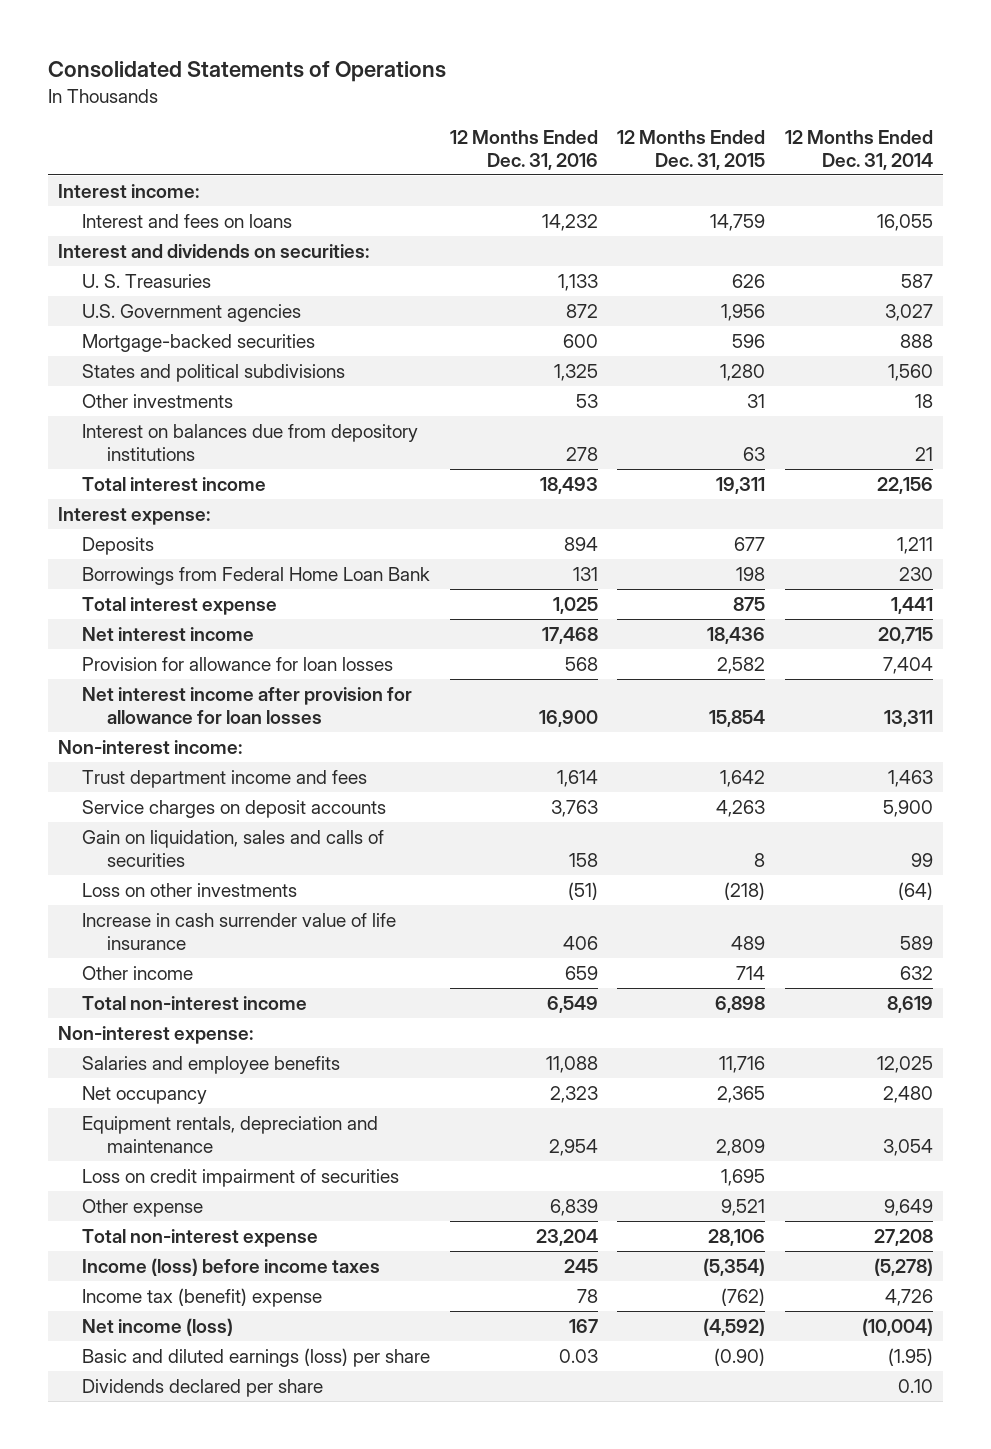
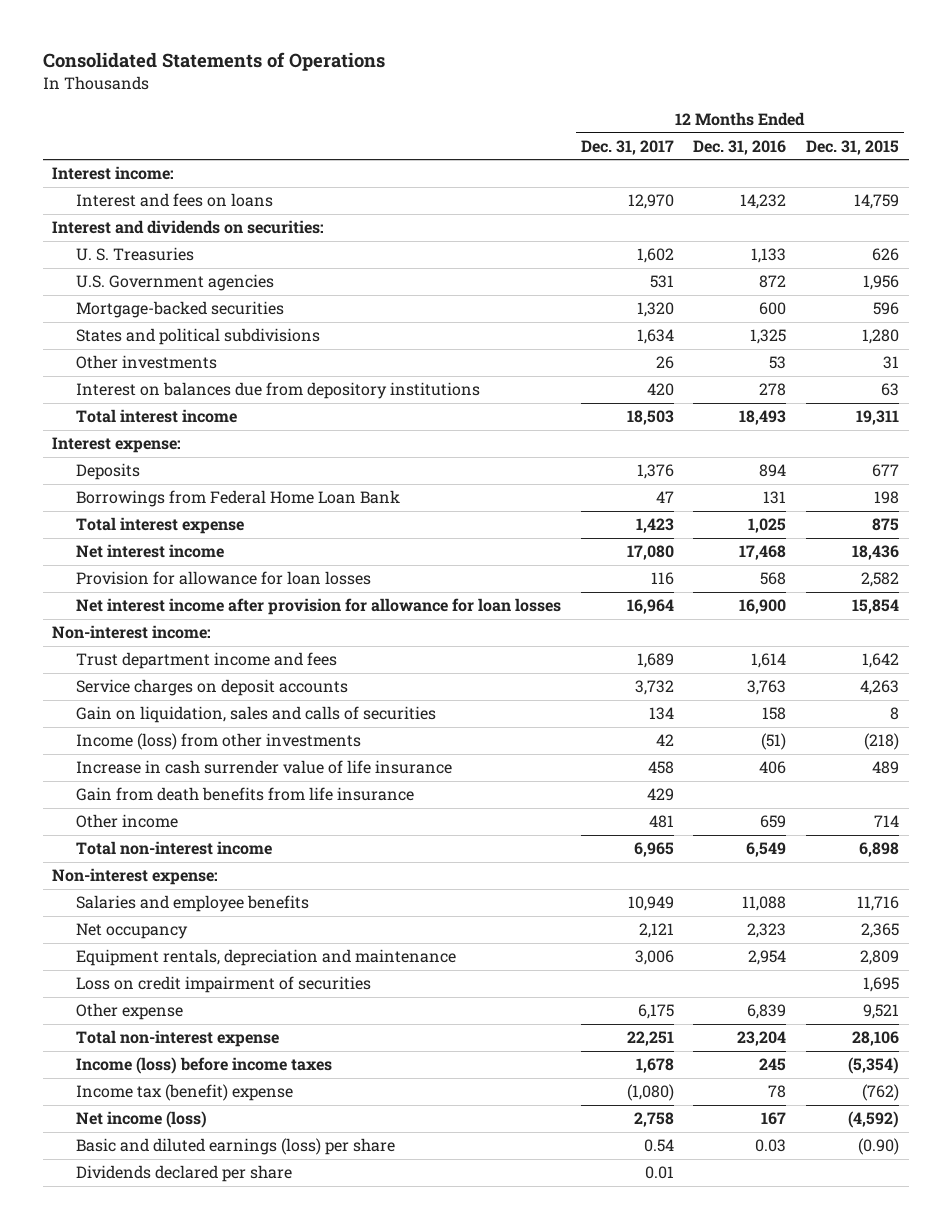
- | 12 Months Ended Dec. 31, 2016 | 12 Months Ended Dec. 31, 2015 | 12 Months Ended Dec. 31, 2014
+ | 12 Months Ended Dec. 31, 2017 | 12 Months Ended Dec. 31, 2016 | 12 Months Ended Dec. 31, 2015
- Loss on other investments | (51) | (218) | (64)
+ Income (loss) from other investments | 42 | (51) | (218)
+ Gain from death benefits from life insurance | 429 | |

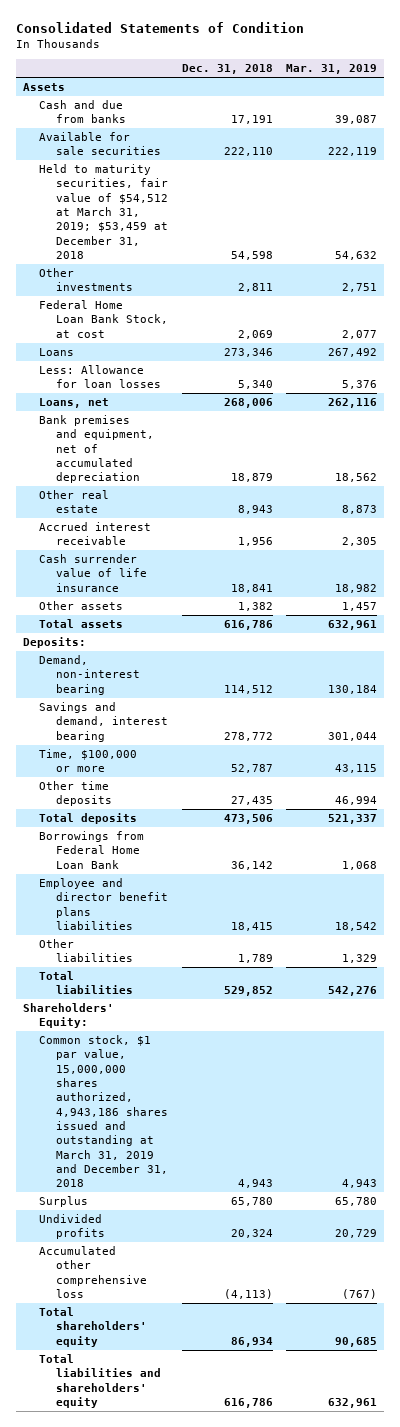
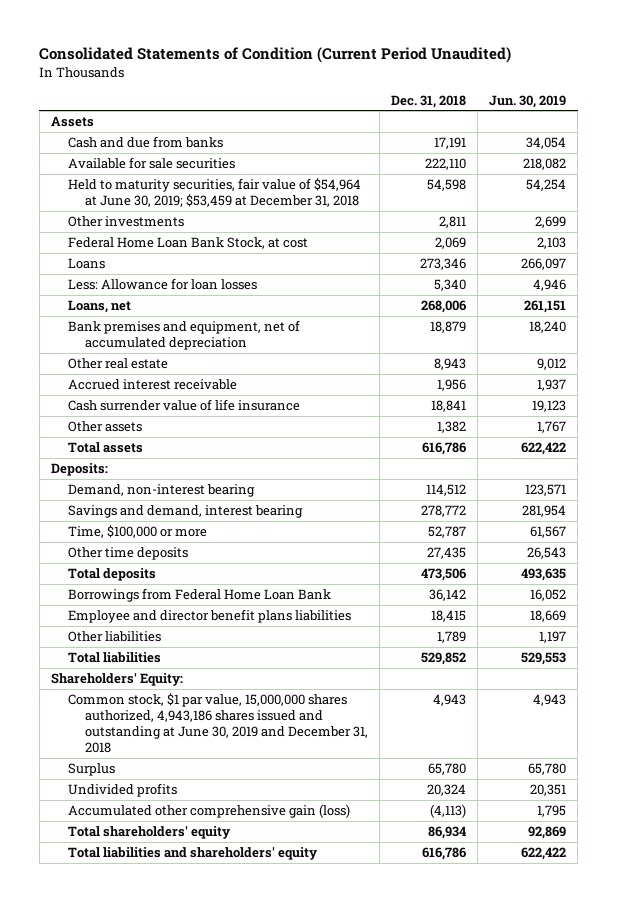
- Consolidated Statements of Condition
+ Consolidated Statements of Condition (Current Period Unaudited)
- | Dec. 31, 2018 | Mar. 31, 2019
+ | Dec. 31, 2018 | Jun. 30, 2019
- Held to maturity securities, fair value of $54,512 at March 31, 2019; $53,459 at December 31, 2018 | 54,598 | 54,632
+ Held to maturity securities, fair value of $54,964 at June 30, 2019; $53,459 at December 31, 2018 | 54,598 | 54,254
- Common stock, $1 par value, 15,000,000 shares authorized, 4,943,186 shares issued and outstanding at March 31, 2019 and December 31, 2018 | 4,943 | 4,943
+ Common stock, $1 par value, 15,000,000 shares authorized, 4,943,186 shares issued and outstanding at June 30, 2019 and December 31, 2018 | 4,943 | 4,943
- Accumulated other comprehensive loss | (4,113) | (767)
+ Accumulated other comprehensive gain (loss) | (4,113) | 1,795

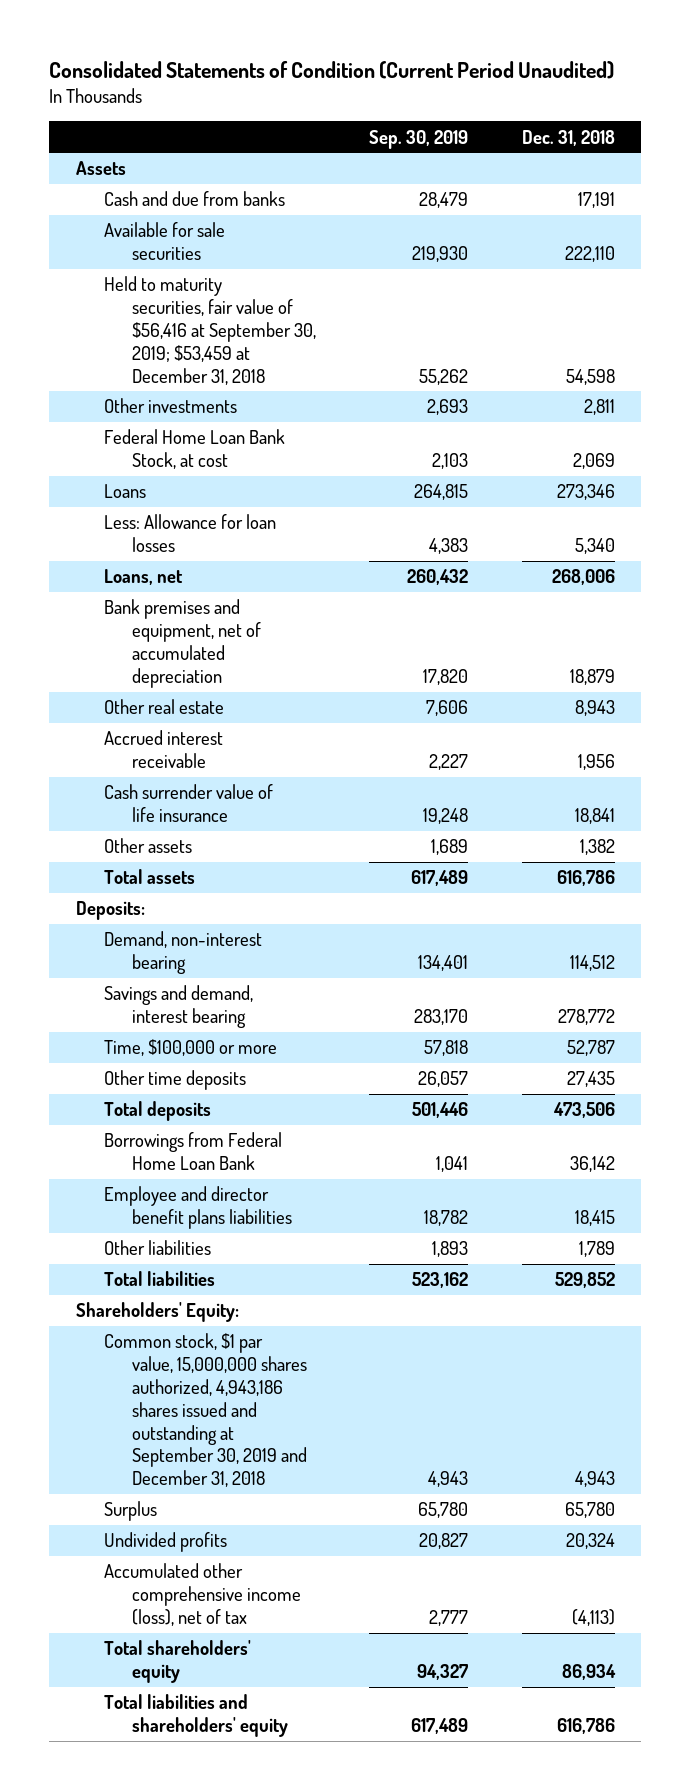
- | Dec. 31, 2018 | Jun. 30, 2019
+ | Sep. 30, 2019 | Dec. 31, 2018
- Held to maturity securities, fair value of $54,964 at June 30, 2019; $53,459 at December 31, 2018 | 54,598 | 54,254
+ Held to maturity securities, fair value of $56,416 at September 30, 2019; $53,459 at December 31, 2018 | 55,262 | 54,598
- Common stock, $1 par value, 15,000,000 shares authorized, 4,943,186 shares issued and outstanding at June 30, 2019 and December 31, 2018 | 4,943 | 4,943
+ Common stock, $1 par value, 15,000,000 shares authorized, 4,943,186 shares issued and outstanding at September 30, 2019 and December 31, 2018 | 4,943 | 4,943
- Accumulated other comprehensive gain (loss) | (4,113) | 1,795
+ Accumulated other comprehensive income (loss), net of tax | 2,777 | (4,113)

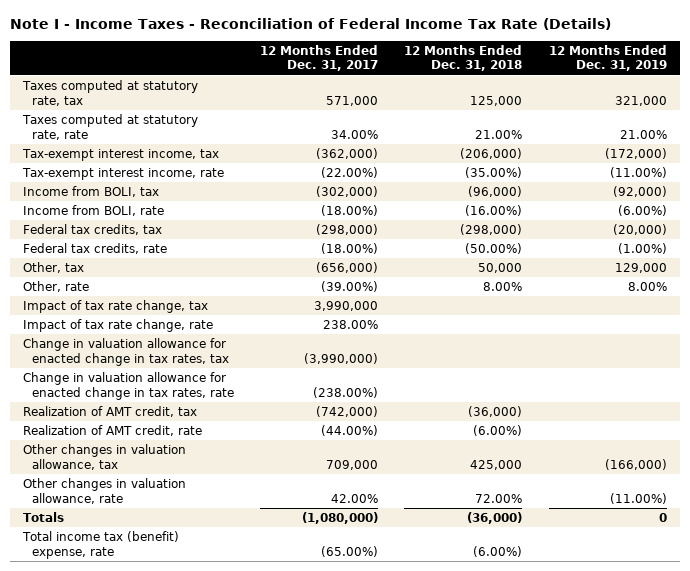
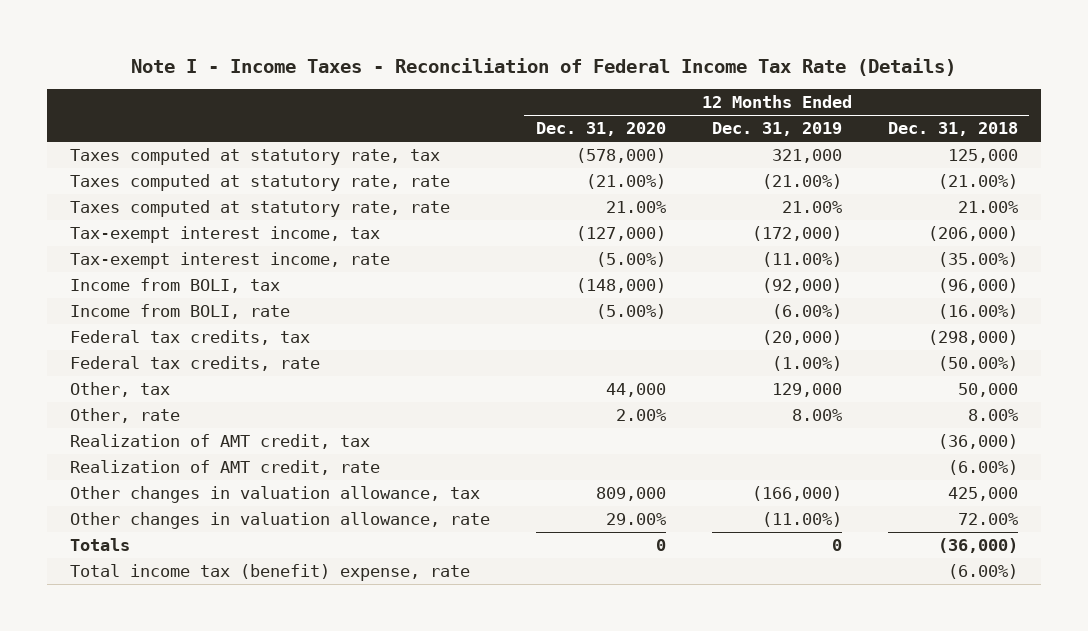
- | 12 Months Ended Dec. 31, 2017 | 12 Months Ended Dec. 31, 2018 | 12 Months Ended Dec. 31, 2019
+ | 12 Months Ended Dec. 31, 2020 | 12 Months Ended Dec. 31, 2019 | 12 Months Ended Dec. 31, 2018
+ Taxes computed at statutory rate, rate | (21.00%) | (21.00%) | (21.00%)
- Impact of tax rate change, tax | 3,990,000 | |
- Impact of tax rate change, rate | 238.00% | |
- Change in valuation allowance for enacted change in tax rates, tax | (3,990,000) | |
- Change in valuation allowance for enacted change in tax rates, rate | (238.00%) | |

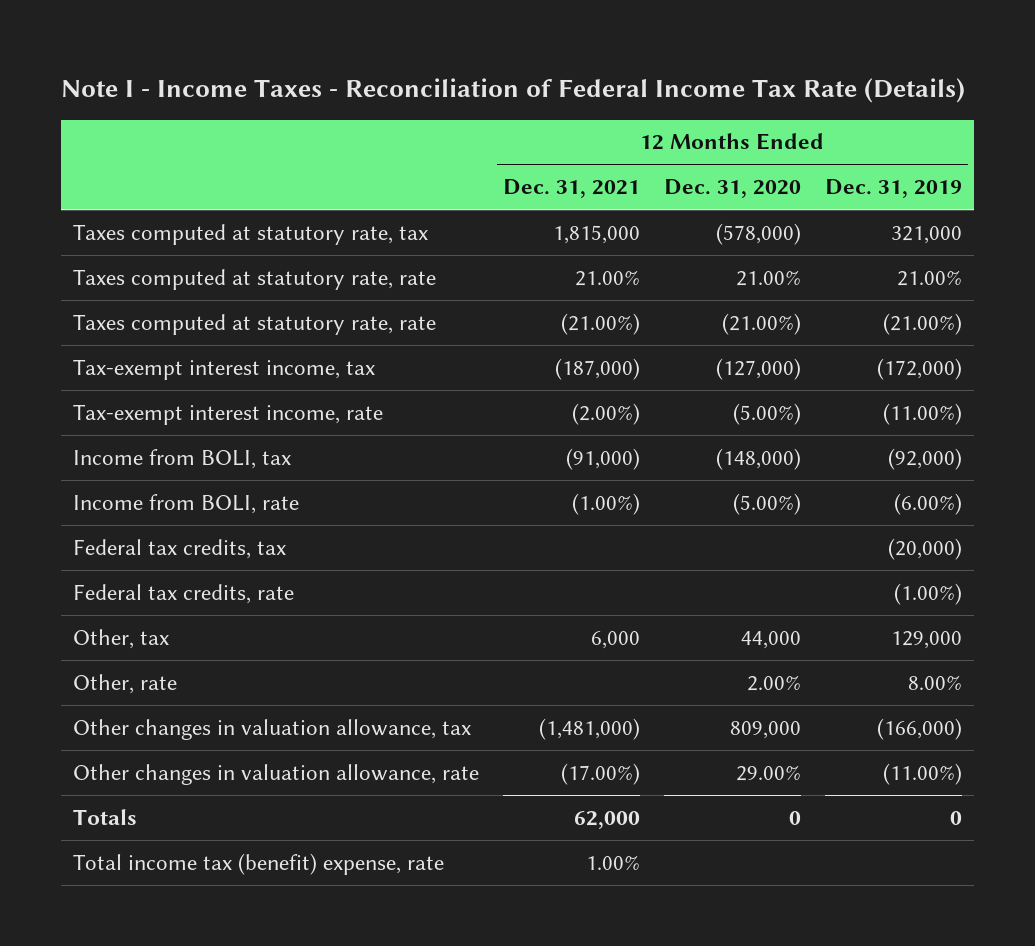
- | 12 Months Ended Dec. 31, 2020 | 12 Months Ended Dec. 31, 2019 | 12 Months Ended Dec. 31, 2018
+ | 12 Months Ended Dec. 31, 2021 | 12 Months Ended Dec. 31, 2020 | 12 Months Ended Dec. 31, 2019
moved down: Taxes computed at statutory rate, rate | (21.00%) | (21.00%) | (21.00%)
- Realization of AMT credit, tax | | | (36,000)
- Realization of AMT credit, rate | | | (6.00%)

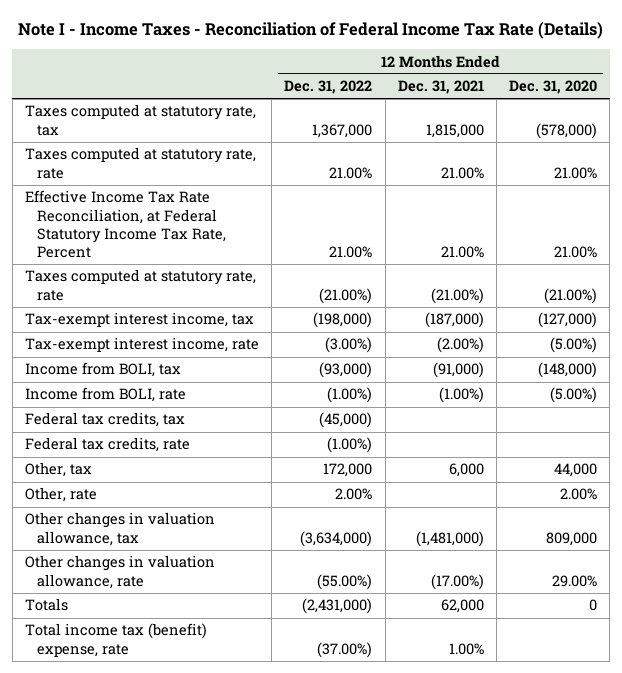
- | 12 Months Ended Dec. 31, 2021 | 12 Months Ended Dec. 31, 2020 | 12 Months Ended Dec. 31, 2019
+ | 12 Months Ended Dec. 31, 2022 | 12 Months Ended Dec. 31, 2021 | 12 Months Ended Dec. 31, 2020
+ Effective Income Tax Rate Reconciliation, at Federal Statutory Income Tax Rate, Percent | 21.00% | 21.00% | 21.00%

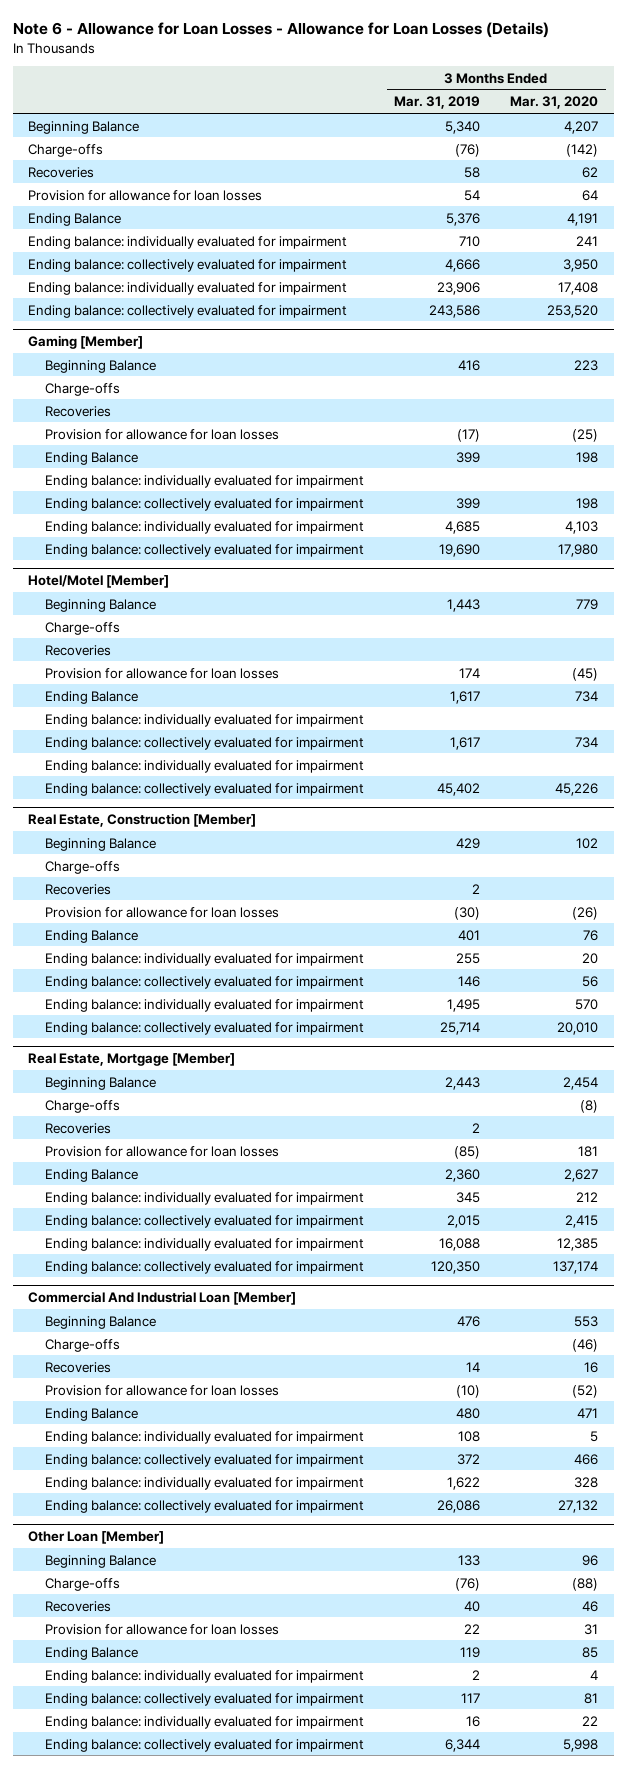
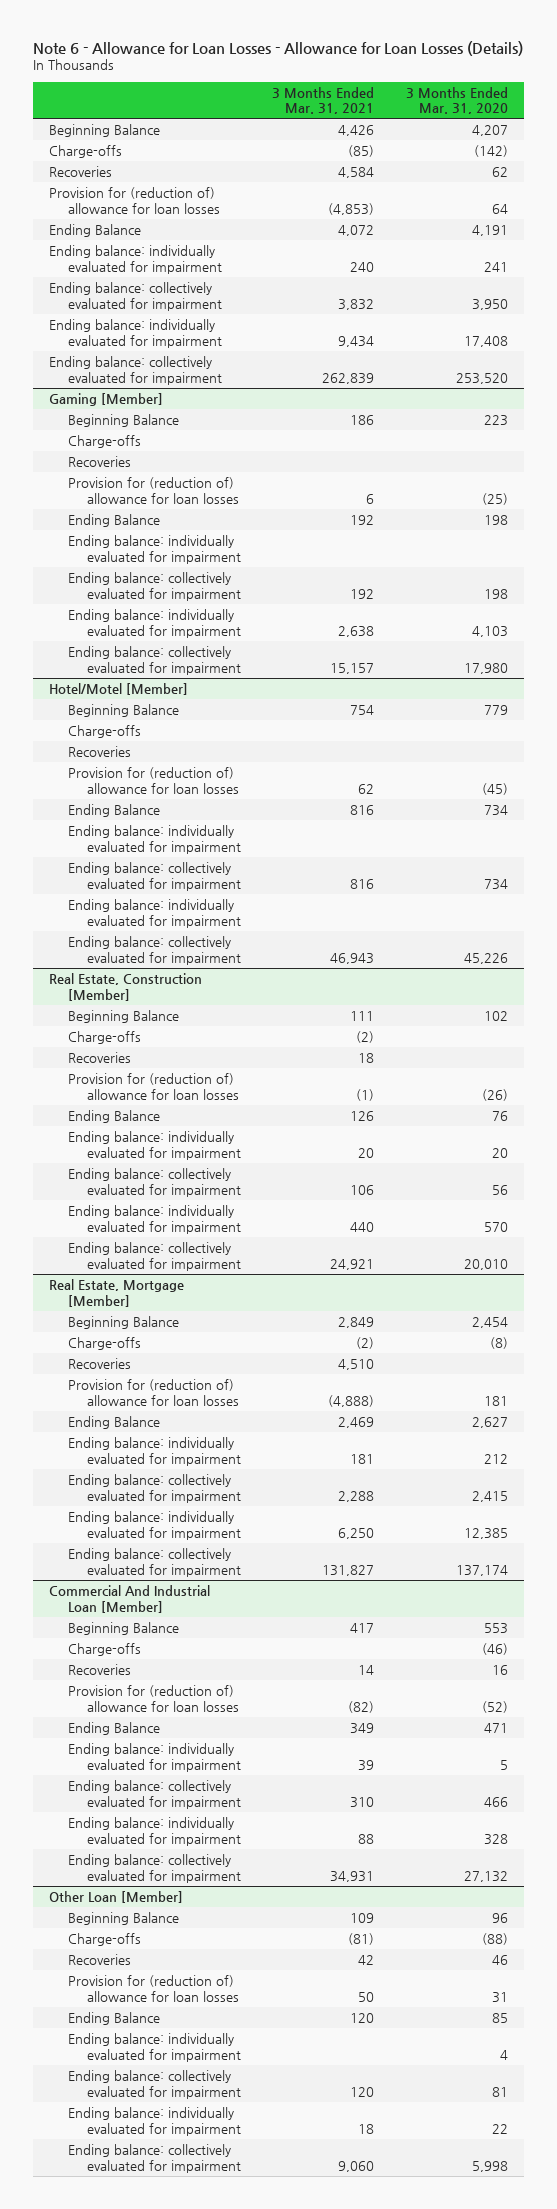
- | 3 Months Ended Mar. 31, 2019 | 3 Months Ended Mar. 31, 2020
+ | 3 Months Ended Mar. 31, 2021 | 3 Months Ended Mar. 31, 2020
- Provision for allowance for loan losses | 54 | 64
+ Provision for (reduction of) allowance for loan losses | (4,853) | 64
@ Gaming [Member]
- Provision for allowance for loan losses | (17) | (25)
+ Provision for (reduction of) allowance for loan losses | 6 | (25)
@ Hotel/Motel [Member]
- Provision for allowance for loan losses | 174 | (45)
+ Provision for (reduction of) allowance for loan losses | 62 | (45)
@ Real Estate, Construction [Member]
- Provision for allowance for loan losses | (30) | (26)
+ Provision for (reduction of) allowance for loan losses | (1) | (26)
@ Real Estate, Mortgage [Member]
- Provision for allowance for loan losses | (85) | 181
+ Provision for (reduction of) allowance for loan losses | (4,888) | 181
@ Commercial And Industrial Loan [Member]
- Provision for allowance for loan losses | (10) | (52)
+ Provision for (reduction of) allowance for loan losses | (82) | (52)
@ Other Loan [Member]
- Provision for allowance for loan losses | 22 | 31
+ Provision for (reduction of) allowance for loan losses | 50 | 31

